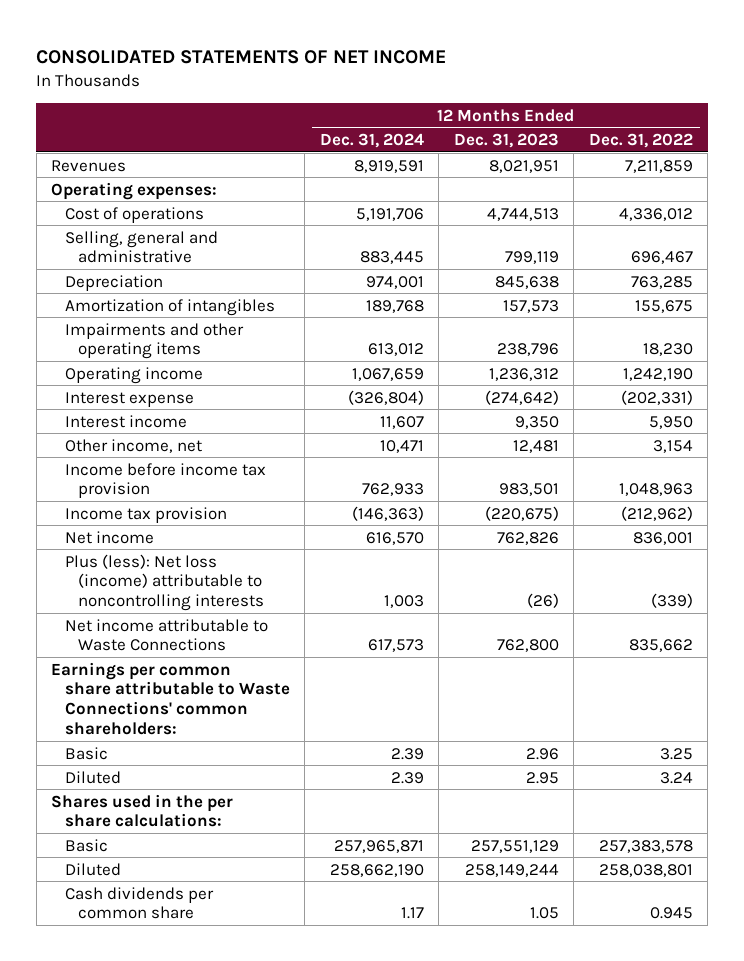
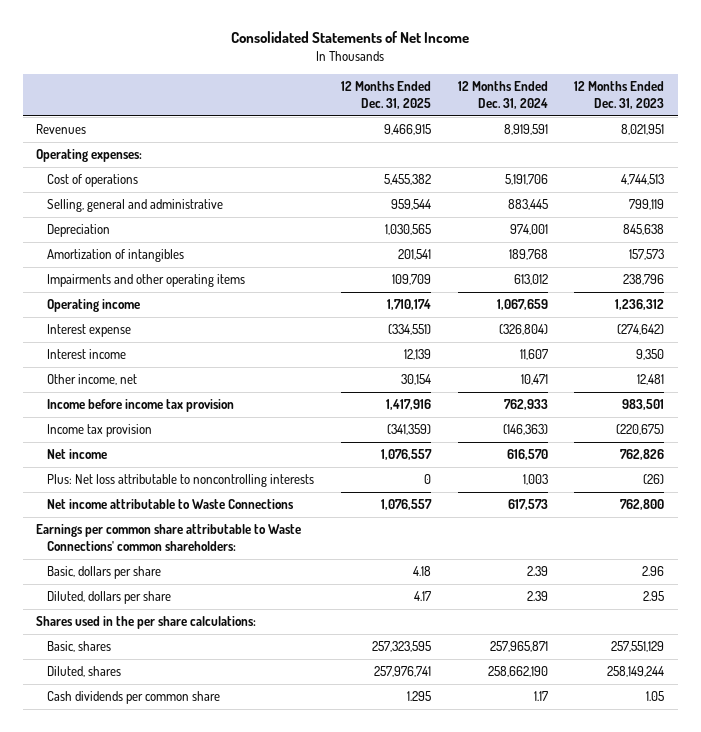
- CONSOLIDATED STATEMENTS OF NET INCOME
+ Consolidated Statements of Net Income
- | 12 Months Ended Dec. 31, 2024 | 12 Months Ended Dec. 31, 2023 | 12 Months Ended Dec. 31, 2022
+ | 12 Months Ended Dec. 31, 2025 | 12 Months Ended Dec. 31, 2024 | 12 Months Ended Dec. 31, 2023
- Plus (less): Net loss (income) attributable to noncontrolling interests | 1,003 | (26) | (339)
+ Plus: Net loss attributable to noncontrolling interests | 0 | 1,003 | (26)
- Basic | 2.39 | 2.96 | 3.25
- Diluted | 2.39 | 2.95 | 3.24
+ Basic, dollars per share | 4.18 | 2.39 | 2.96
+ Diluted, dollars per share | 4.17 | 2.39 | 2.95
- Basic | 257,965,871 | 257,551,129 | 257,383,578
- Diluted | 258,662,190 | 258,149,244 | 258,038,801
+ Basic, shares | 257,323,595 | 257,965,871 | 257,551,129
+ Diluted, shares | 257,976,741 | 258,662,190 | 258,149,244

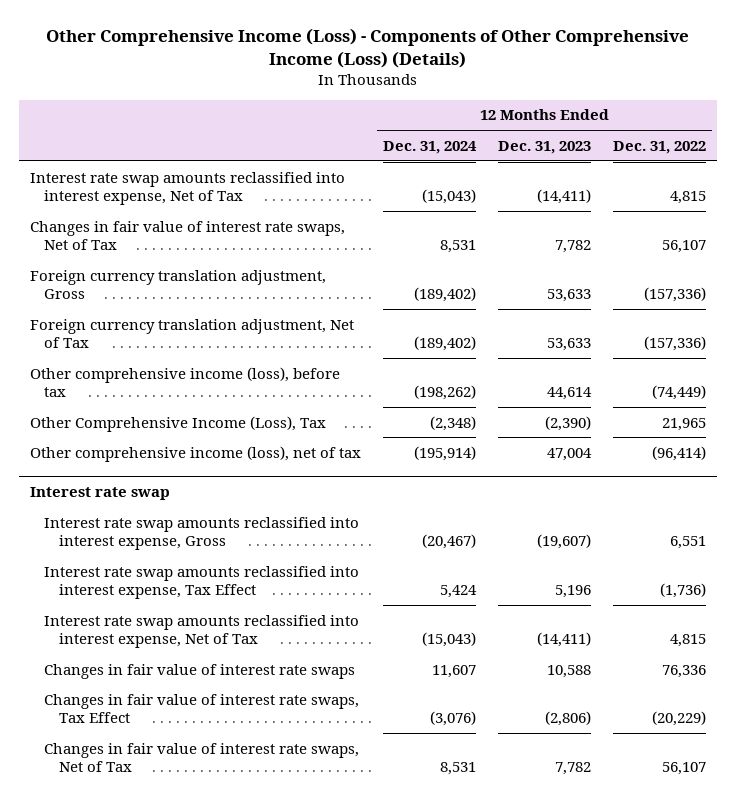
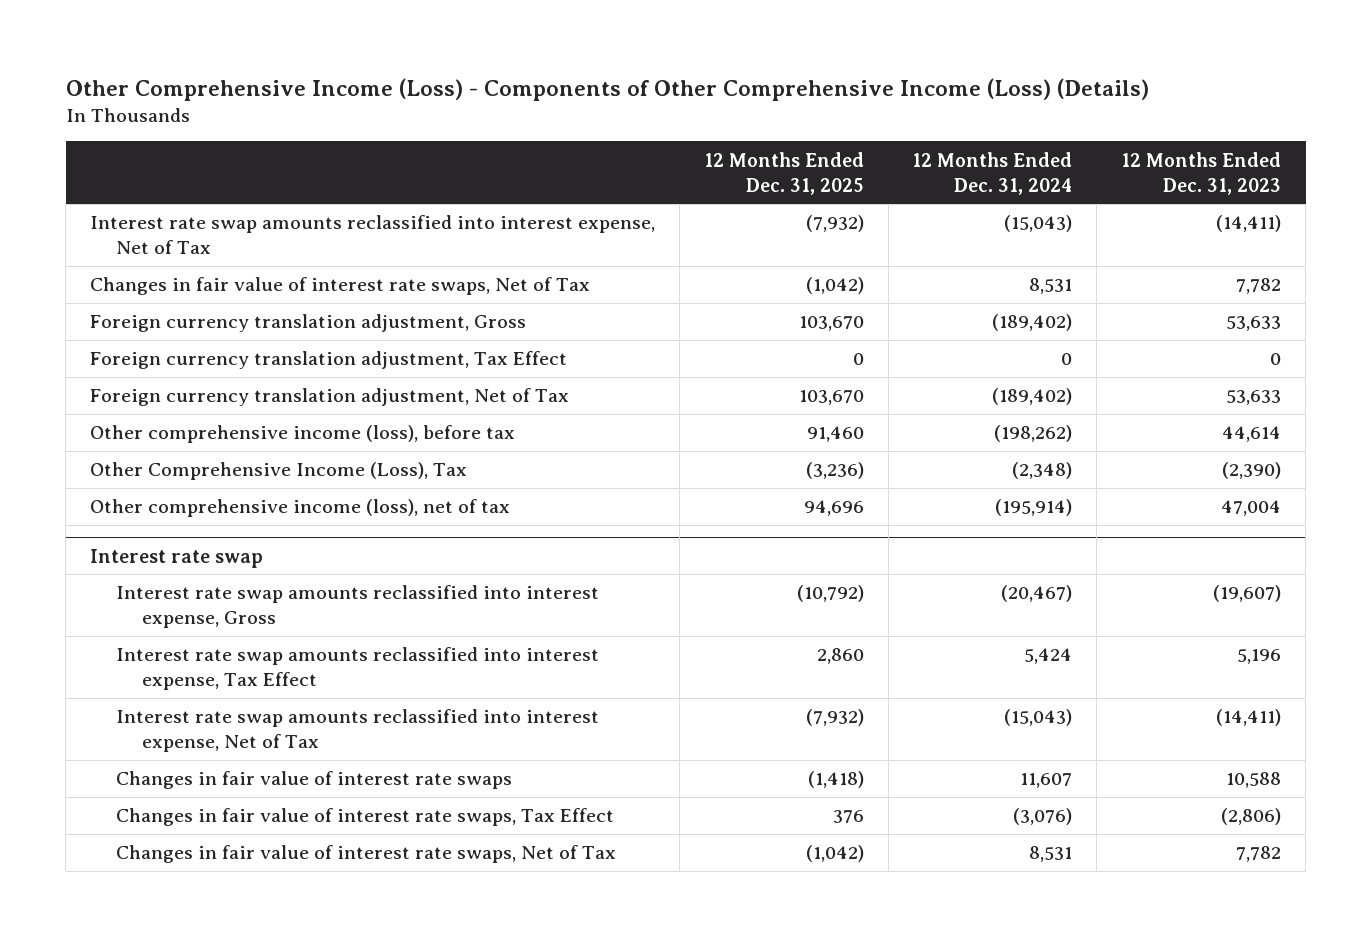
- | 12 Months Ended Dec. 31, 2024 | 12 Months Ended Dec. 31, 2023 | 12 Months Ended Dec. 31, 2022
+ | 12 Months Ended Dec. 31, 2025 | 12 Months Ended Dec. 31, 2024 | 12 Months Ended Dec. 31, 2023
+ Foreign currency translation adjustment, Tax Effect | 0 | 0 | 0

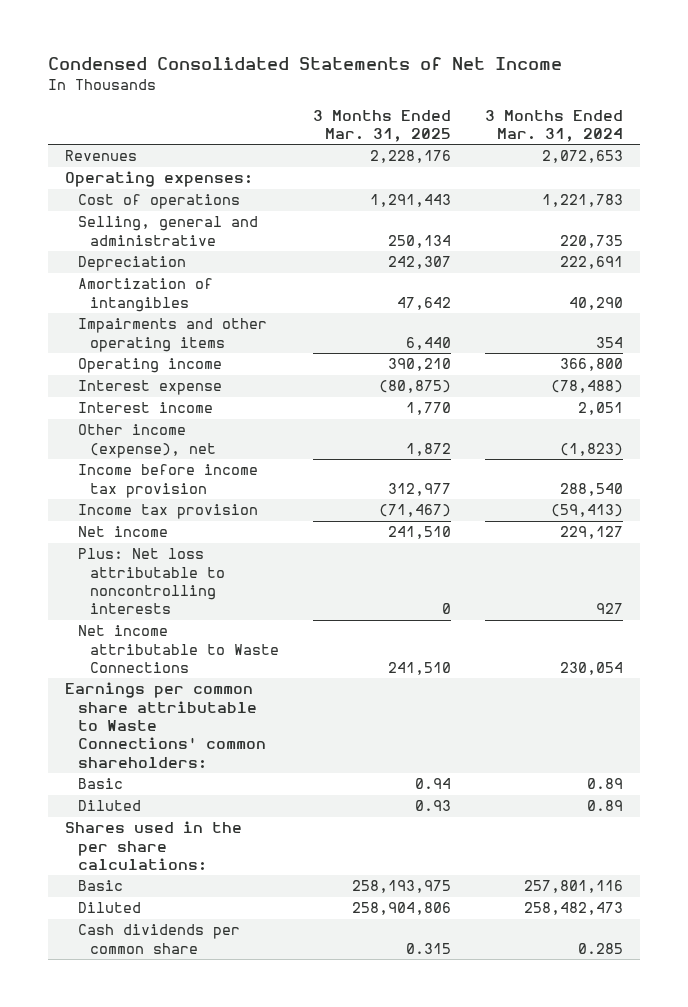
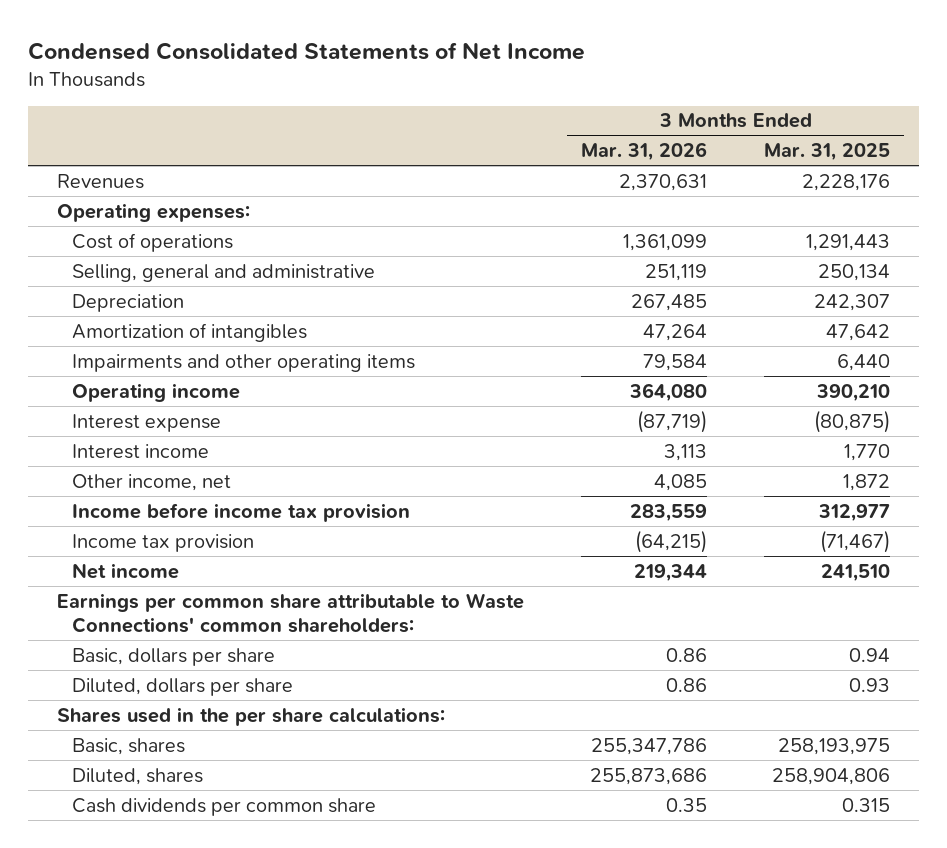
- | 3 Months Ended Mar. 31, 2025 | 3 Months Ended Mar. 31, 2024
+ | 3 Months Ended Mar. 31, 2026 | 3 Months Ended Mar. 31, 2025
- Other income (expense), net | 1,872 | (1,823)
+ Other income, net | 4,085 | 1,872
- Plus: Net loss attributable to noncontrolling interests | 0 | 927
- Net income attributable to Waste Connections | 241,510 | 230,054
- Basic | 0.94 | 0.89
- Diluted | 0.93 | 0.89
+ Basic, dollars per share | 0.86 | 0.94
+ Diluted, dollars per share | 0.86 | 0.93
- Basic | 258,193,975 | 257,801,116
- Diluted | 258,904,806 | 258,482,473
+ Basic, shares | 255,347,786 | 258,193,975
+ Diluted, shares | 255,873,686 | 258,904,806

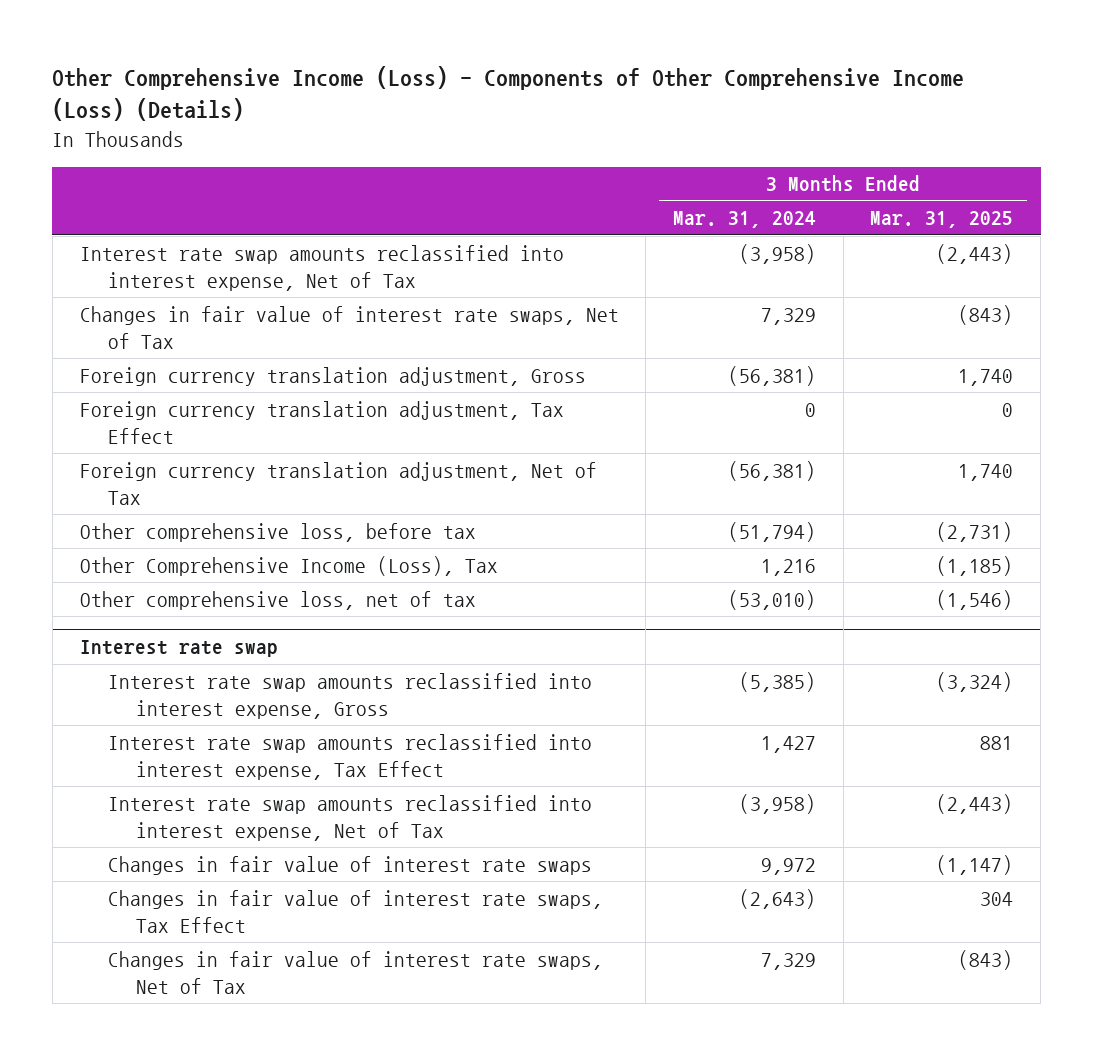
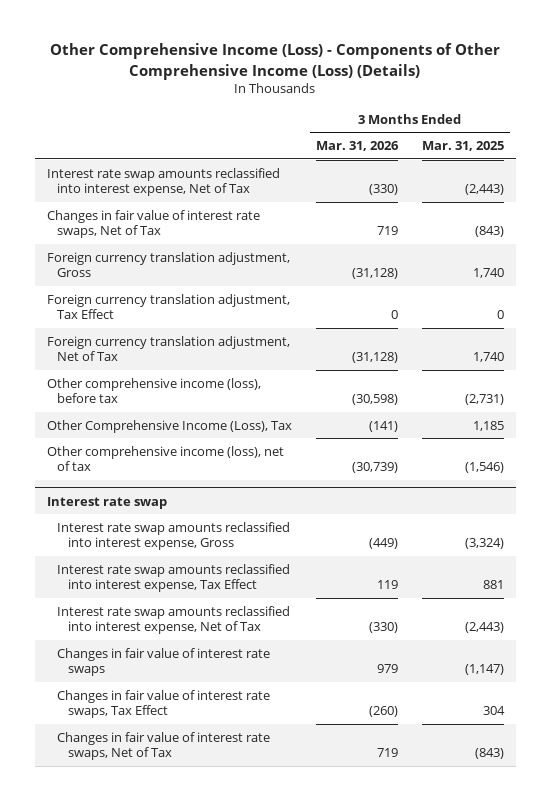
- | 3 Months Ended Mar. 31, 2024 | 3 Months Ended Mar. 31, 2025
+ | 3 Months Ended Mar. 31, 2026 | 3 Months Ended Mar. 31, 2025
- Other comprehensive loss, before tax | (51,794) | (2,731)
- Other Comprehensive Income (Loss), Tax | 1,216 | (1,185)
- Other comprehensive loss, net of tax | (53,010) | (1,546)
+ Other comprehensive income (loss), before tax | (30,598) | (2,731)
+ Other Comprehensive Income (Loss), Tax | (141) | 1,185
+ Other comprehensive income (loss), net of tax | (30,739) | (1,546)

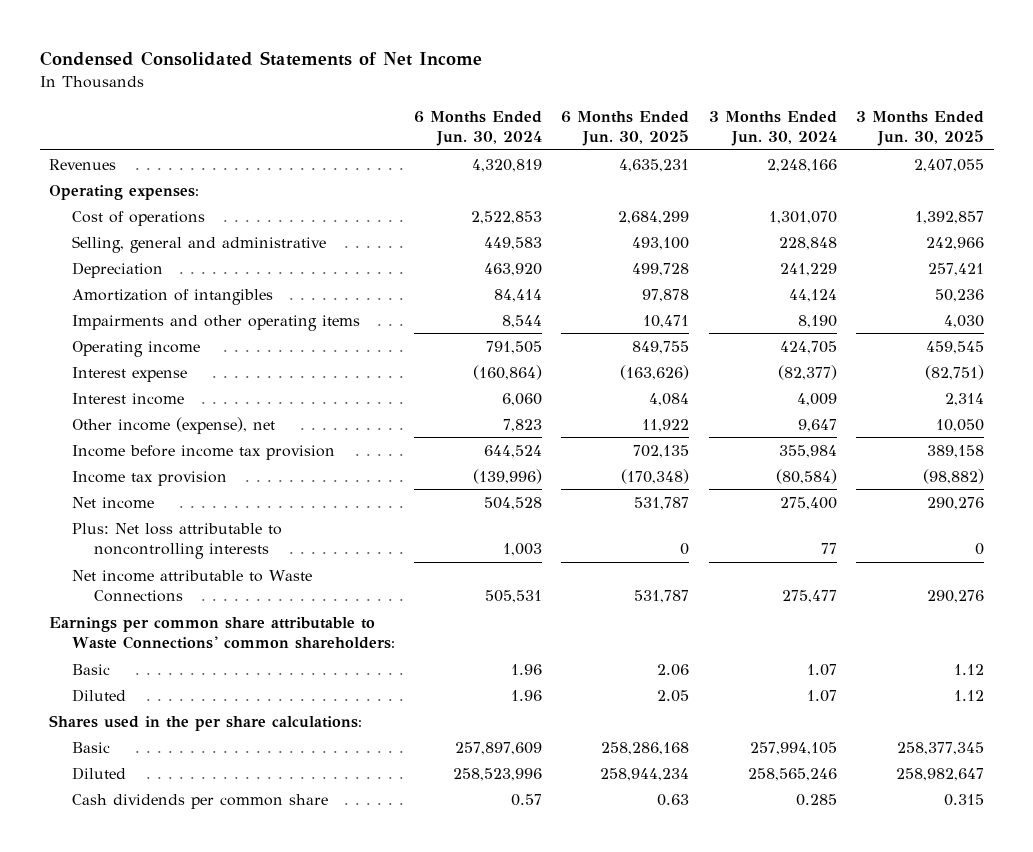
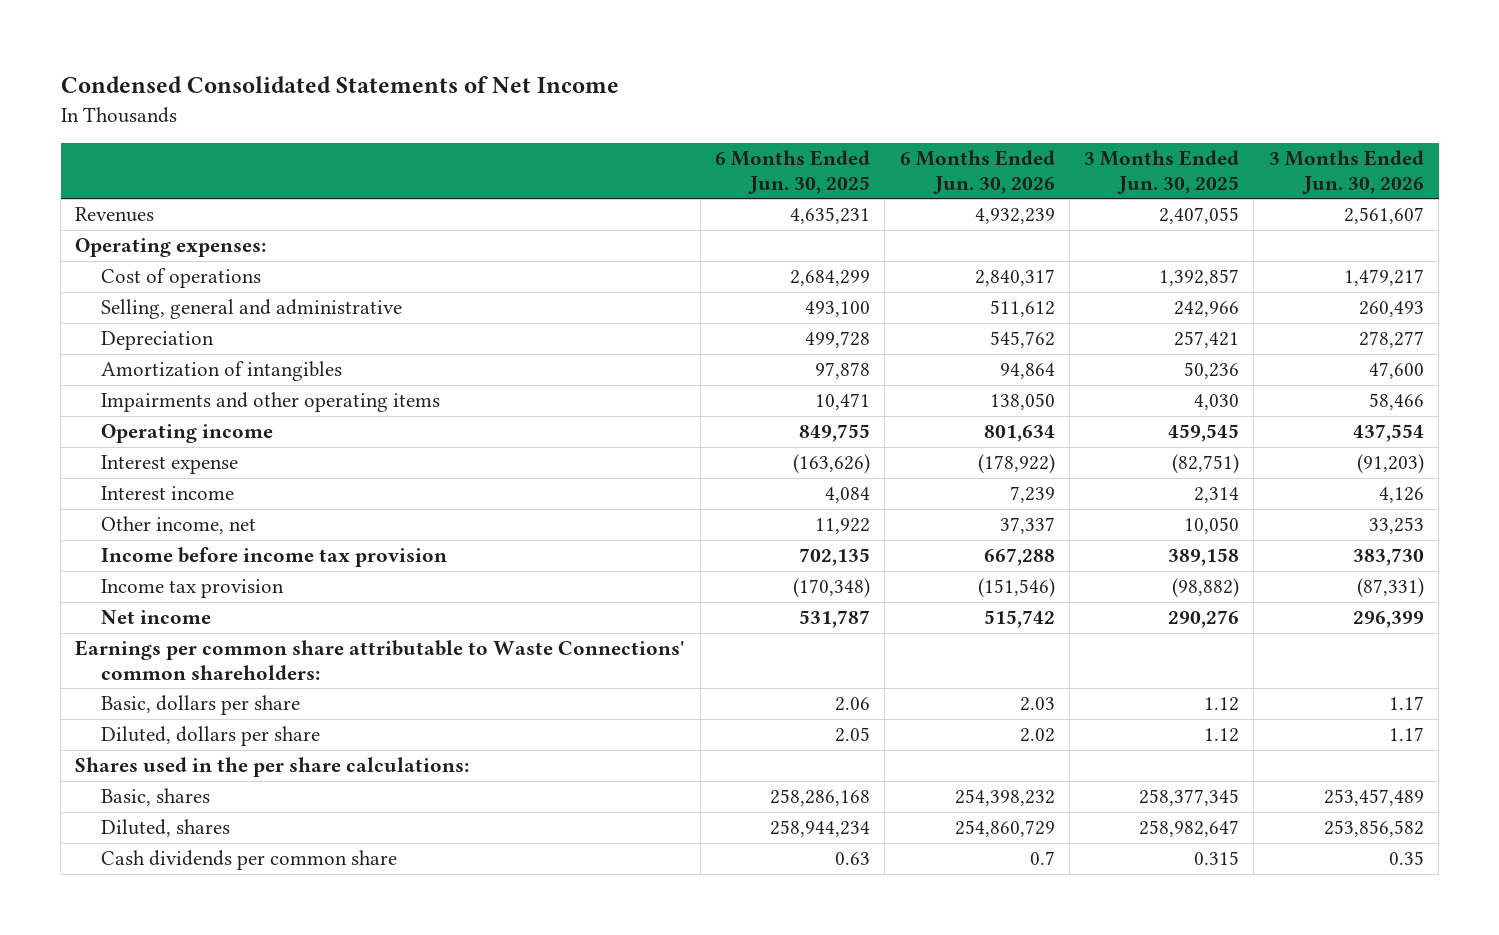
- | 6 Months Ended Jun. 30, 2024 | 6 Months Ended Jun. 30, 2025 | 3 Months Ended Jun. 30, 2024 | 3 Months Ended Jun. 30, 2025
+ | 6 Months Ended Jun. 30, 2025 | 6 Months Ended Jun. 30, 2026 | 3 Months Ended Jun. 30, 2025 | 3 Months Ended Jun. 30, 2026
- Other income (expense), net | 7,823 | 11,922 | 9,647 | 10,050
+ Other income, net | 11,922 | 37,337 | 10,050 | 33,253
- Plus: Net loss attributable to noncontrolling interests | 1,003 | 0 | 77 | 0
- Net income attributable to Waste Connections | 505,531 | 531,787 | 275,477 | 290,276
- Basic | 1.96 | 2.06 | 1.07 | 1.12
- Diluted | 1.96 | 2.05 | 1.07 | 1.12
+ Basic, dollars per share | 2.06 | 2.03 | 1.12 | 1.17
+ Diluted, dollars per share | 2.05 | 2.02 | 1.12 | 1.17
- Basic | 257,897,609 | 258,286,168 | 257,994,105 | 258,377,345
- Diluted | 258,523,996 | 258,944,234 | 258,565,246 | 258,982,647
+ Basic, shares | 258,286,168 | 254,398,232 | 258,377,345 | 253,457,489
+ Diluted, shares | 258,944,234 | 254,860,729 | 258,982,647 | 253,856,582

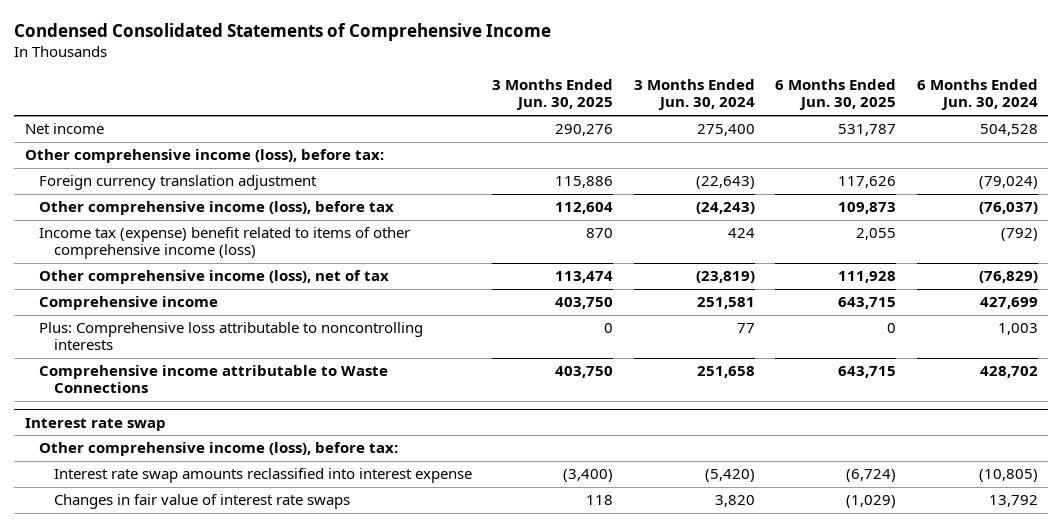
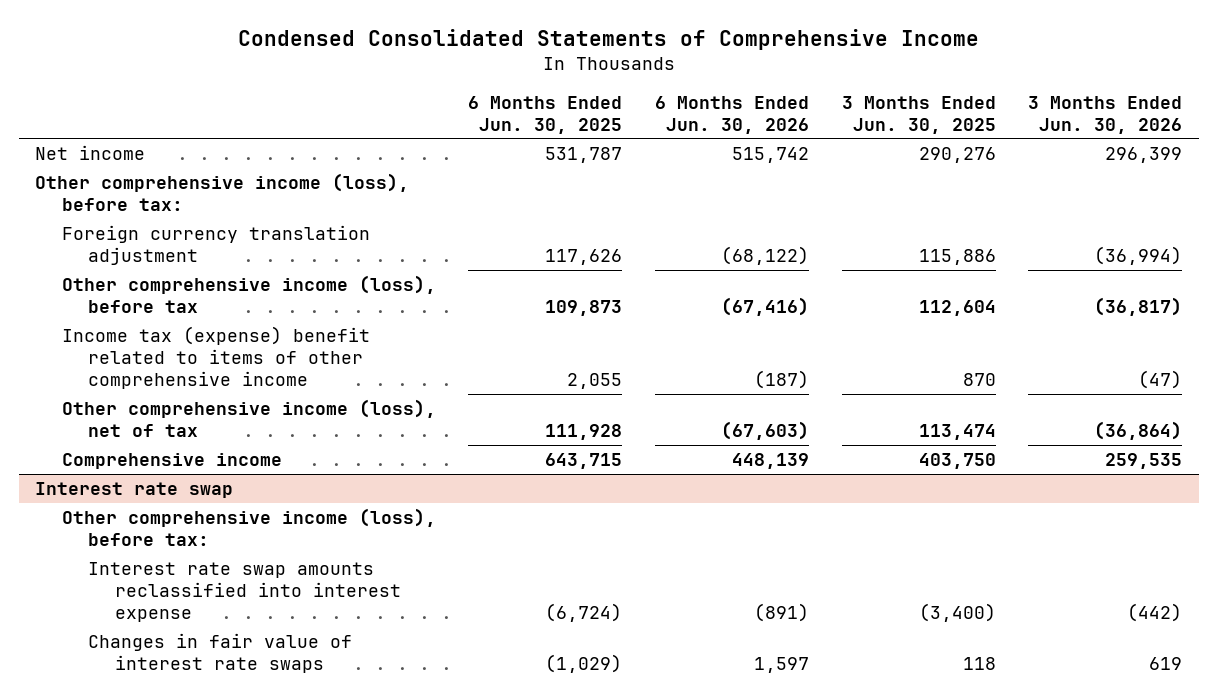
- | 3 Months Ended Jun. 30, 2025 | 3 Months Ended Jun. 30, 2024 | 6 Months Ended Jun. 30, 2025 | 6 Months Ended Jun. 30, 2024
+ | 6 Months Ended Jun. 30, 2025 | 6 Months Ended Jun. 30, 2026 | 3 Months Ended Jun. 30, 2025 | 3 Months Ended Jun. 30, 2026
- Income tax (expense) benefit related to items of other comprehensive income (loss) | 870 | 424 | 2,055 | (792)
+ Income tax (expense) benefit related to items of other comprehensive income | 2,055 | (187) | 870 | (47)
- Plus: Comprehensive loss attributable to noncontrolling interests | 0 | 77 | 0 | 1,003
- Comprehensive income attributable to Waste Connections | 403,750 | 251,658 | 643,715 | 428,702

